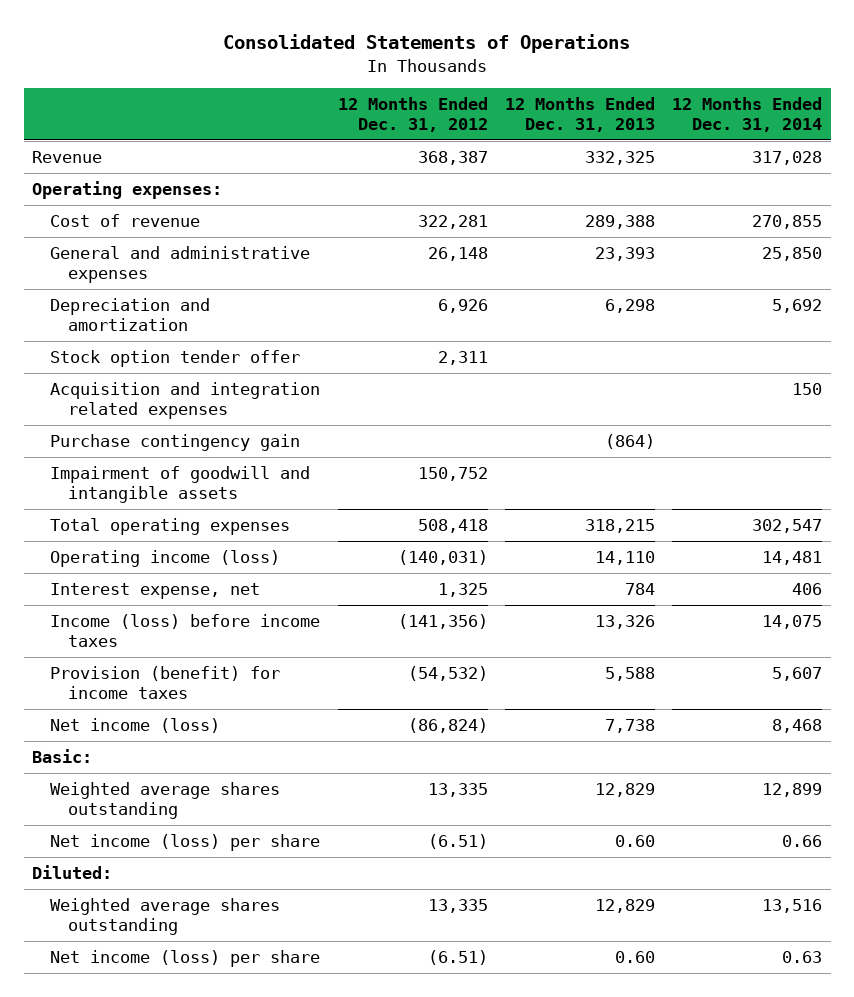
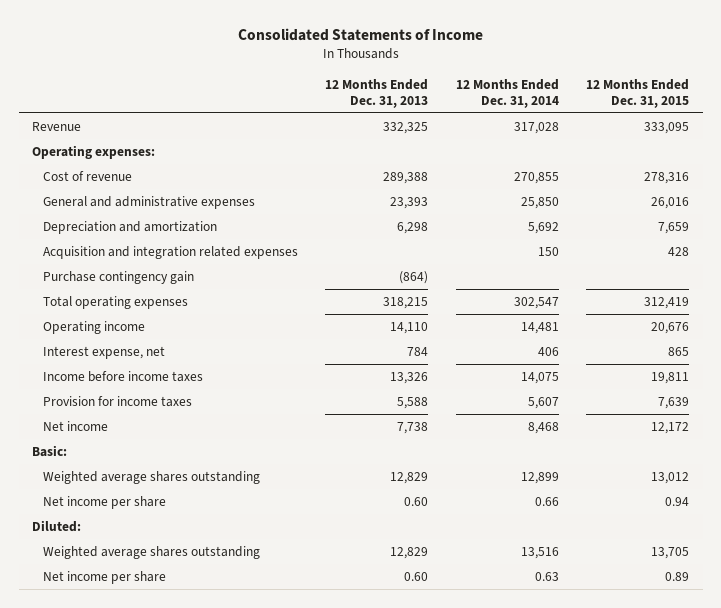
- Consolidated Statements of Operations
+ Consolidated Statements of Income
- | 12 Months Ended Dec. 31, 2012 | 12 Months Ended Dec. 31, 2013 | 12 Months Ended Dec. 31, 2014
+ | 12 Months Ended Dec. 31, 2013 | 12 Months Ended Dec. 31, 2014 | 12 Months Ended Dec. 31, 2015
- Stock option tender offer | 2,311 | |
- Impairment of goodwill and intangible assets | 150,752 | |
- Operating income (loss) | (140,031) | 14,110 | 14,481
+ Operating income | 14,110 | 14,481 | 20,676
- Income (loss) before income taxes | (141,356) | 13,326 | 14,075
- Provision (benefit) for income taxes | (54,532) | 5,588 | 5,607
- Net income (loss) | (86,824) | 7,738 | 8,468
+ Income before income taxes | 13,326 | 14,075 | 19,811
+ Provision for income taxes | 5,588 | 5,607 | 7,639
+ Net income | 7,738 | 8,468 | 12,172
- Net income (loss) per share | (6.51) | 0.60 | 0.66
+ Net income per share | 0.60 | 0.66 | 0.94
- Net income (loss) per share | (6.51) | 0.60 | 0.63
+ Net income per share | 0.60 | 0.63 | 0.89

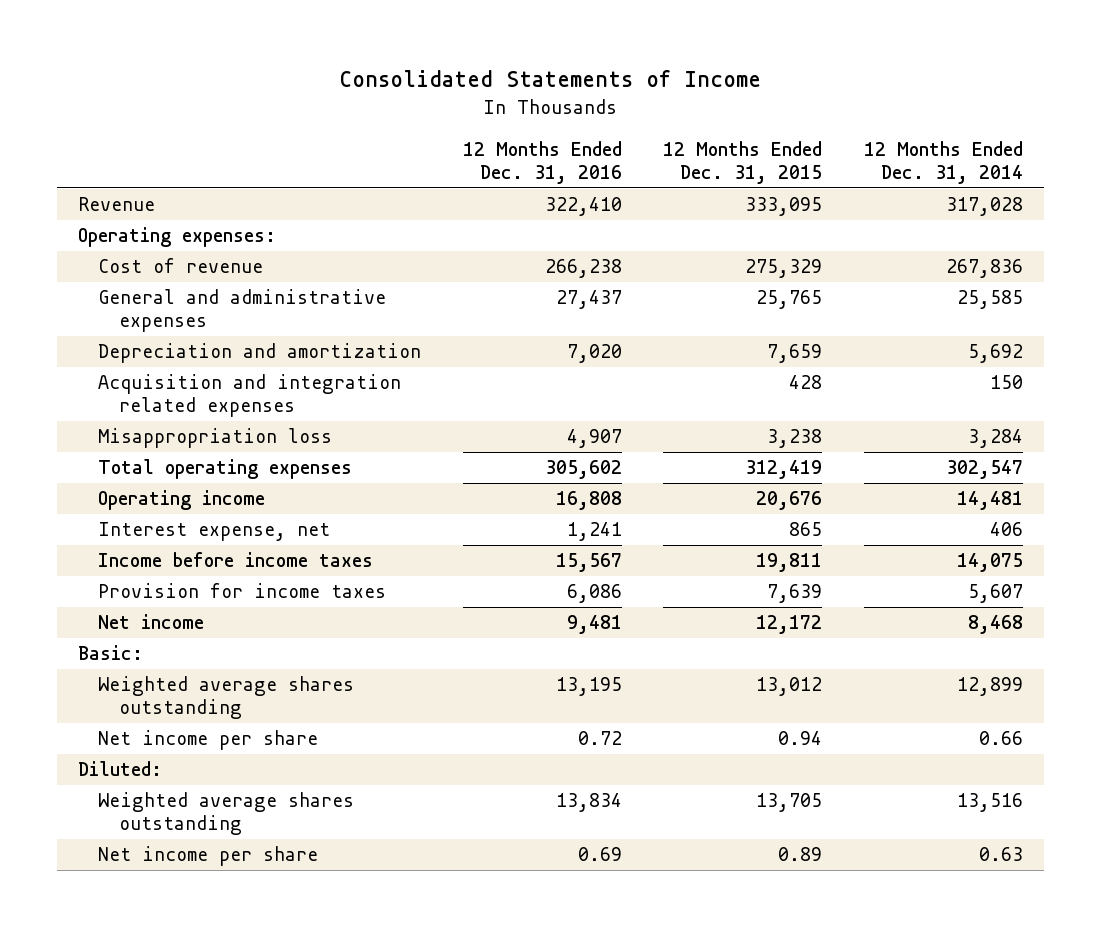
- | 12 Months Ended Dec. 31, 2013 | 12 Months Ended Dec. 31, 2014 | 12 Months Ended Dec. 31, 2015
+ | 12 Months Ended Dec. 31, 2016 | 12 Months Ended Dec. 31, 2015 | 12 Months Ended Dec. 31, 2014
- Cost of revenue | 289,388 | 270,855 | 278,316
- General and administrative expenses | 23,393 | 25,850 | 26,016
+ Cost of revenue | 266,238 | 275,329 | 267,836
+ General and administrative expenses | 27,437 | 25,765 | 25,585
- Purchase contingency gain | (864) | |
+ Misappropriation loss | 4,907 | 3,238 | 3,284

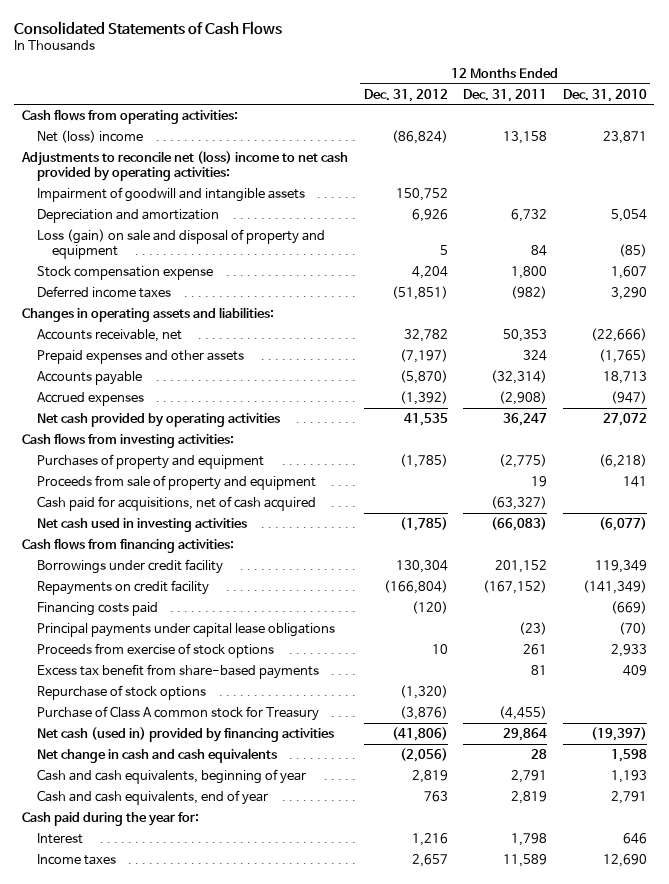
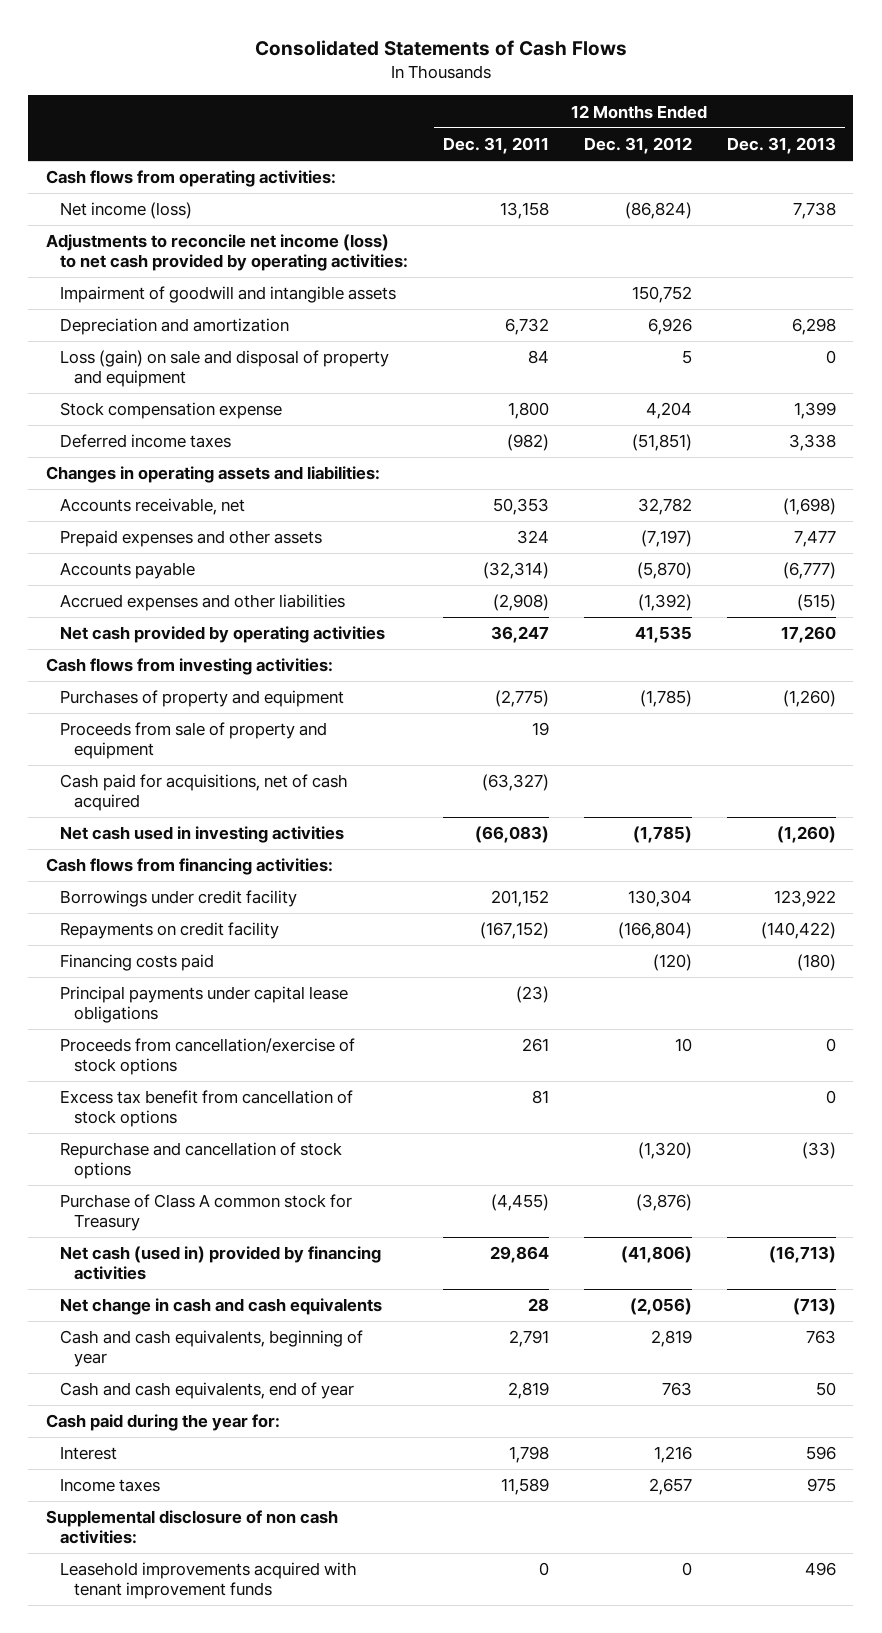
- | 12 Months Ended Dec. 31, 2012 | 12 Months Ended Dec. 31, 2011 | 12 Months Ended Dec. 31, 2010
+ | 12 Months Ended Dec. 31, 2011 | 12 Months Ended Dec. 31, 2012 | 12 Months Ended Dec. 31, 2013
- Net (loss) income | (86,824) | 13,158 | 23,871
- Adjustments to reconcile net (loss) income to net cash provided by operating activities:
+ Net income (loss) | 13,158 | (86,824) | 7,738
+ Adjustments to reconcile net income (loss) to net cash provided by operating activities:
- Accrued expenses | (1,392) | (2,908) | (947)
+ Accrued expenses and other liabilities | (2,908) | (1,392) | (515)
- Proceeds from exercise of stock options | 10 | 261 | 2,933
- Excess tax benefit from share-based payments | | 81 | 409
- Repurchase of stock options | (1,320) | |
+ Proceeds from cancellation/exercise of stock options | 261 | 10 | 0
+ Excess tax benefit from cancellation of stock options | 81 | | 0
+ Repurchase and cancellation of stock options | | (1,320) | (33)
+ Supplemental disclosure of non cash activities:
+ Leasehold improvements acquired with tenant improvement funds | 0 | 0 | 496

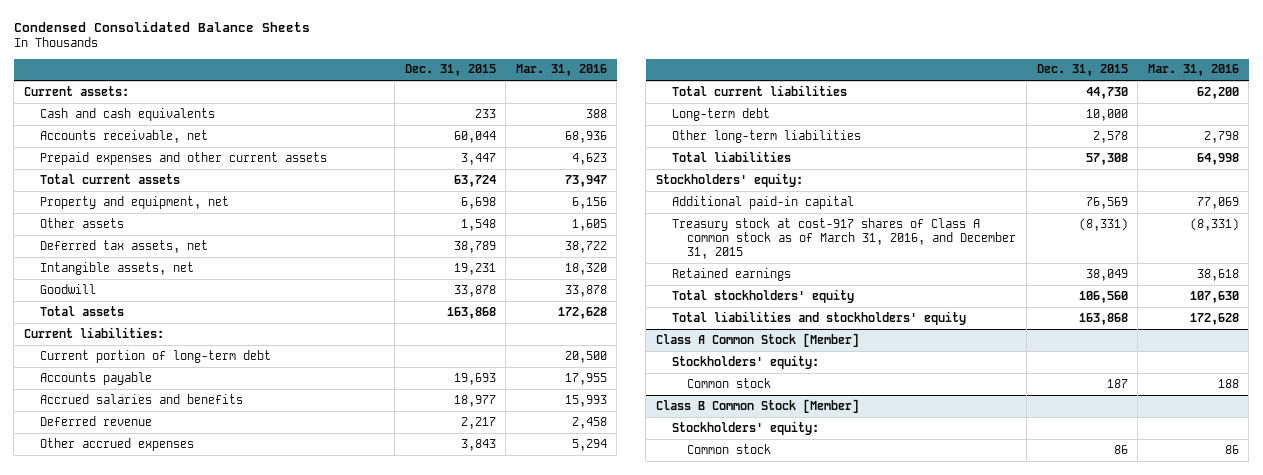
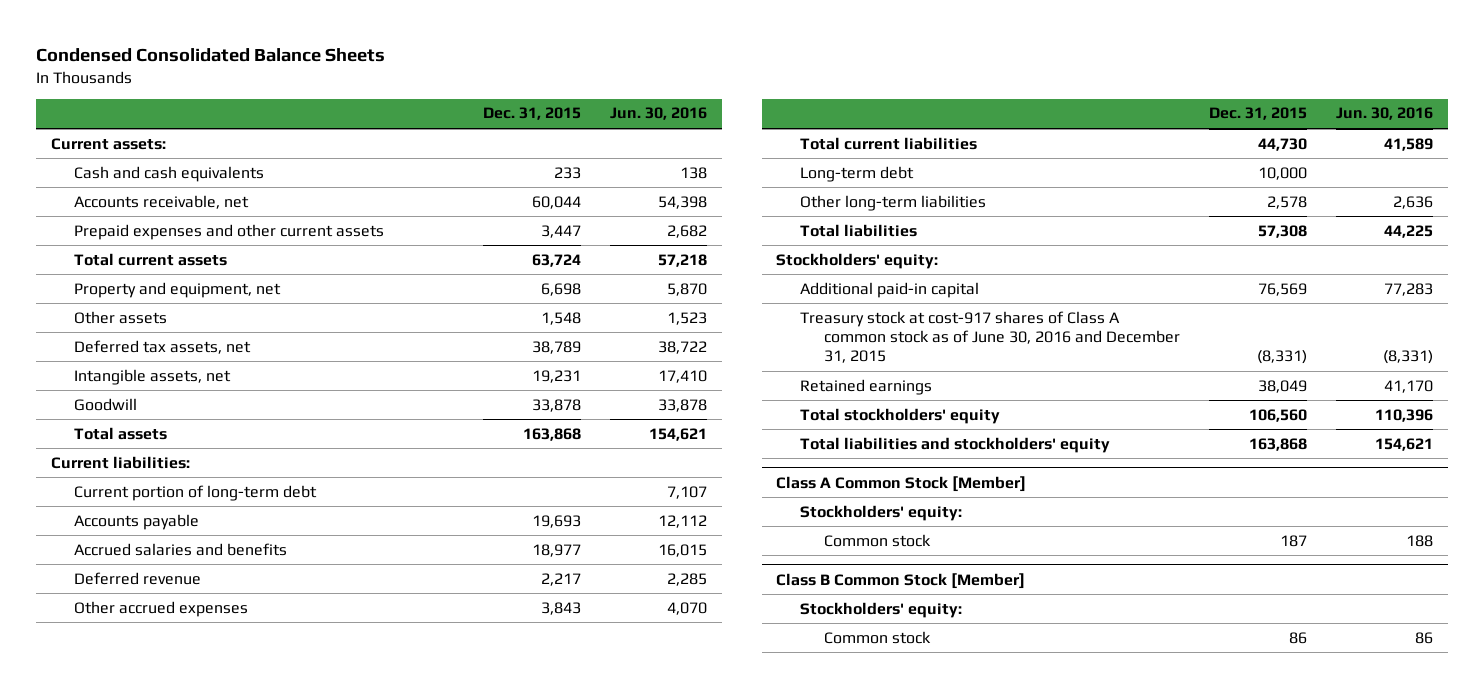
- | Dec. 31, 2015 | Mar. 31, 2016
+ | Dec. 31, 2015 | Jun. 30, 2016
- Treasury stock at cost-917 shares of Class A common stock as of March 31, 2016, and December 31, 2015 | (8,331) | (8,331)
+ Treasury stock at cost-917 shares of Class A common stock as of June 30, 2016 and December 31, 2015 | (8,331) | (8,331)

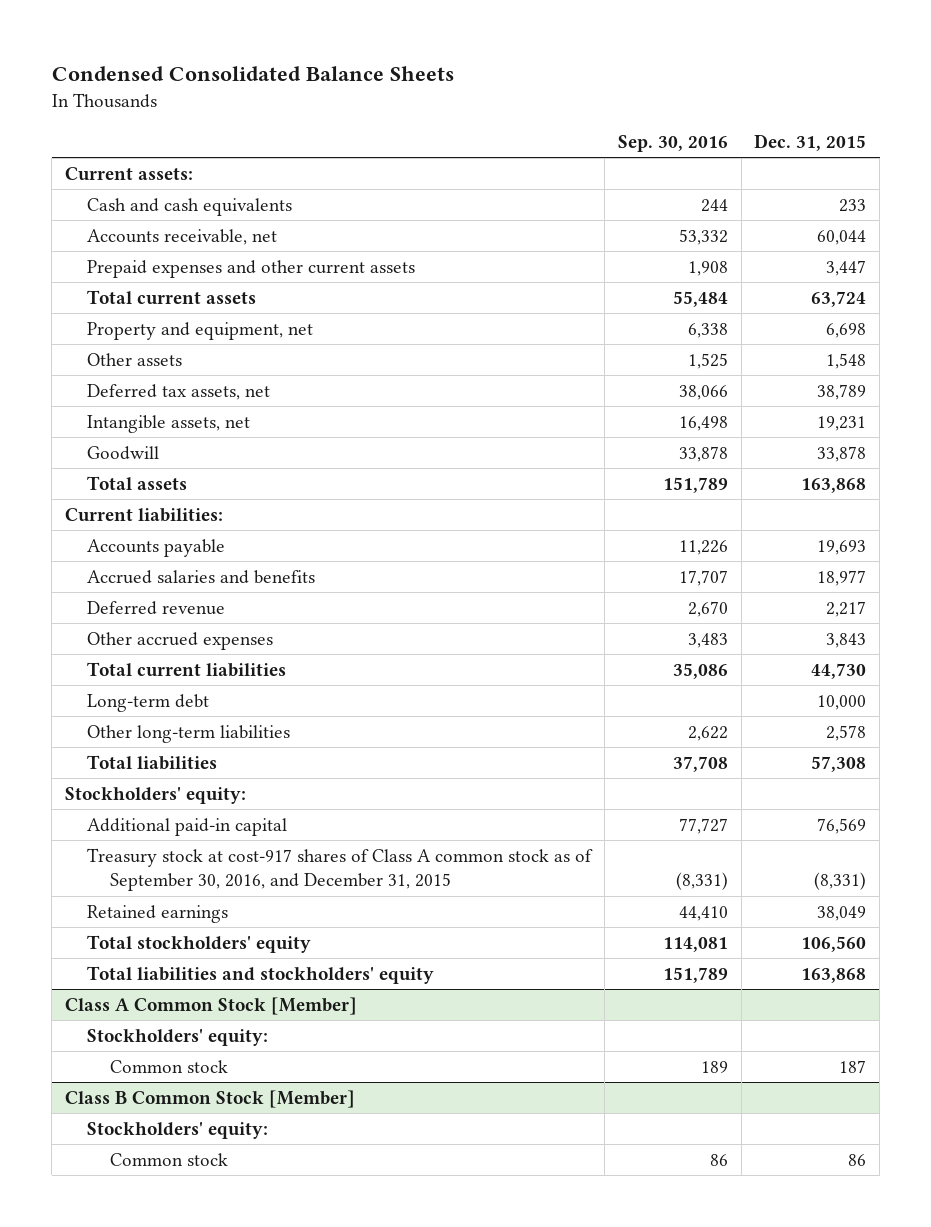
- | Dec. 31, 2015 | Jun. 30, 2016
+ | Sep. 30, 2016 | Dec. 31, 2015
- Current portion of long-term debt | | 7,107
- Treasury stock at cost-917 shares of Class A common stock as of June 30, 2016 and December 31, 2015 | (8,331) | (8,331)
+ Treasury stock at cost-917 shares of Class A common stock as of September 30, 2016, and December 31, 2015 | (8,331) | (8,331)

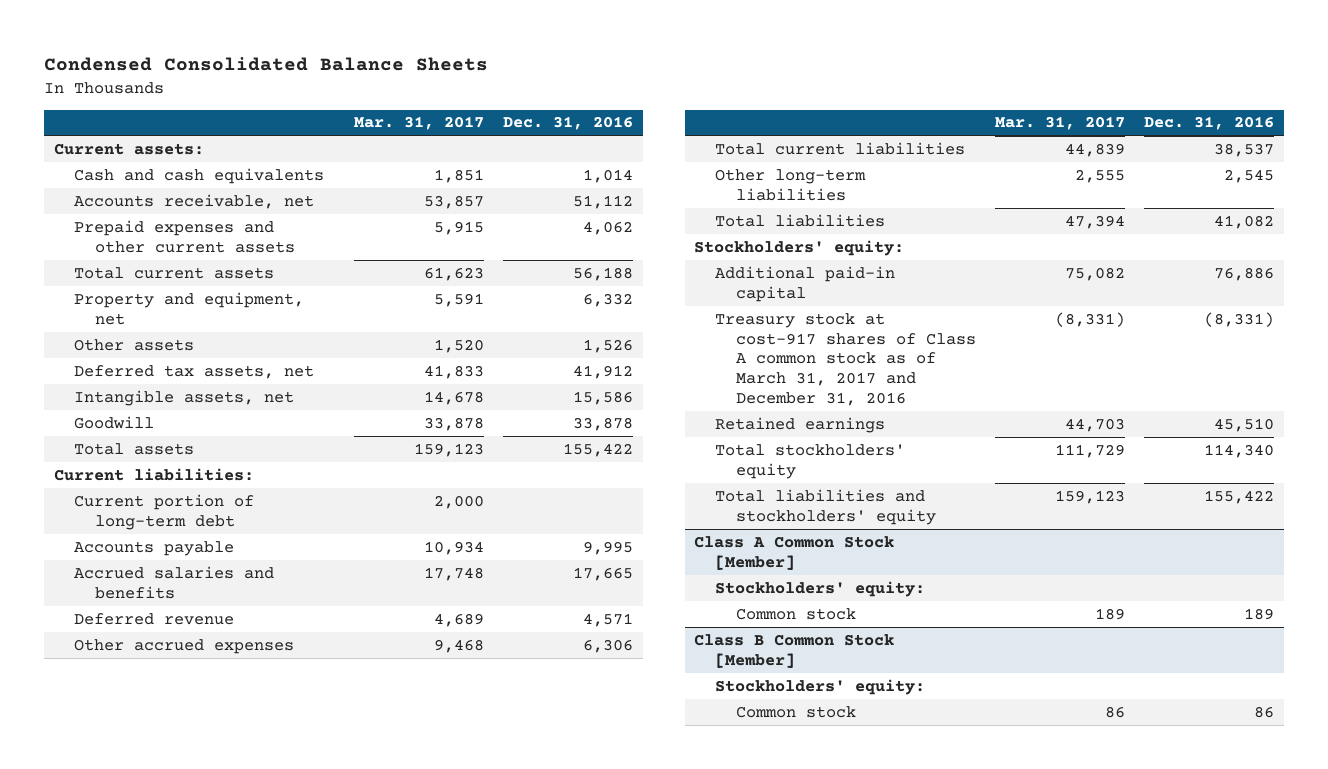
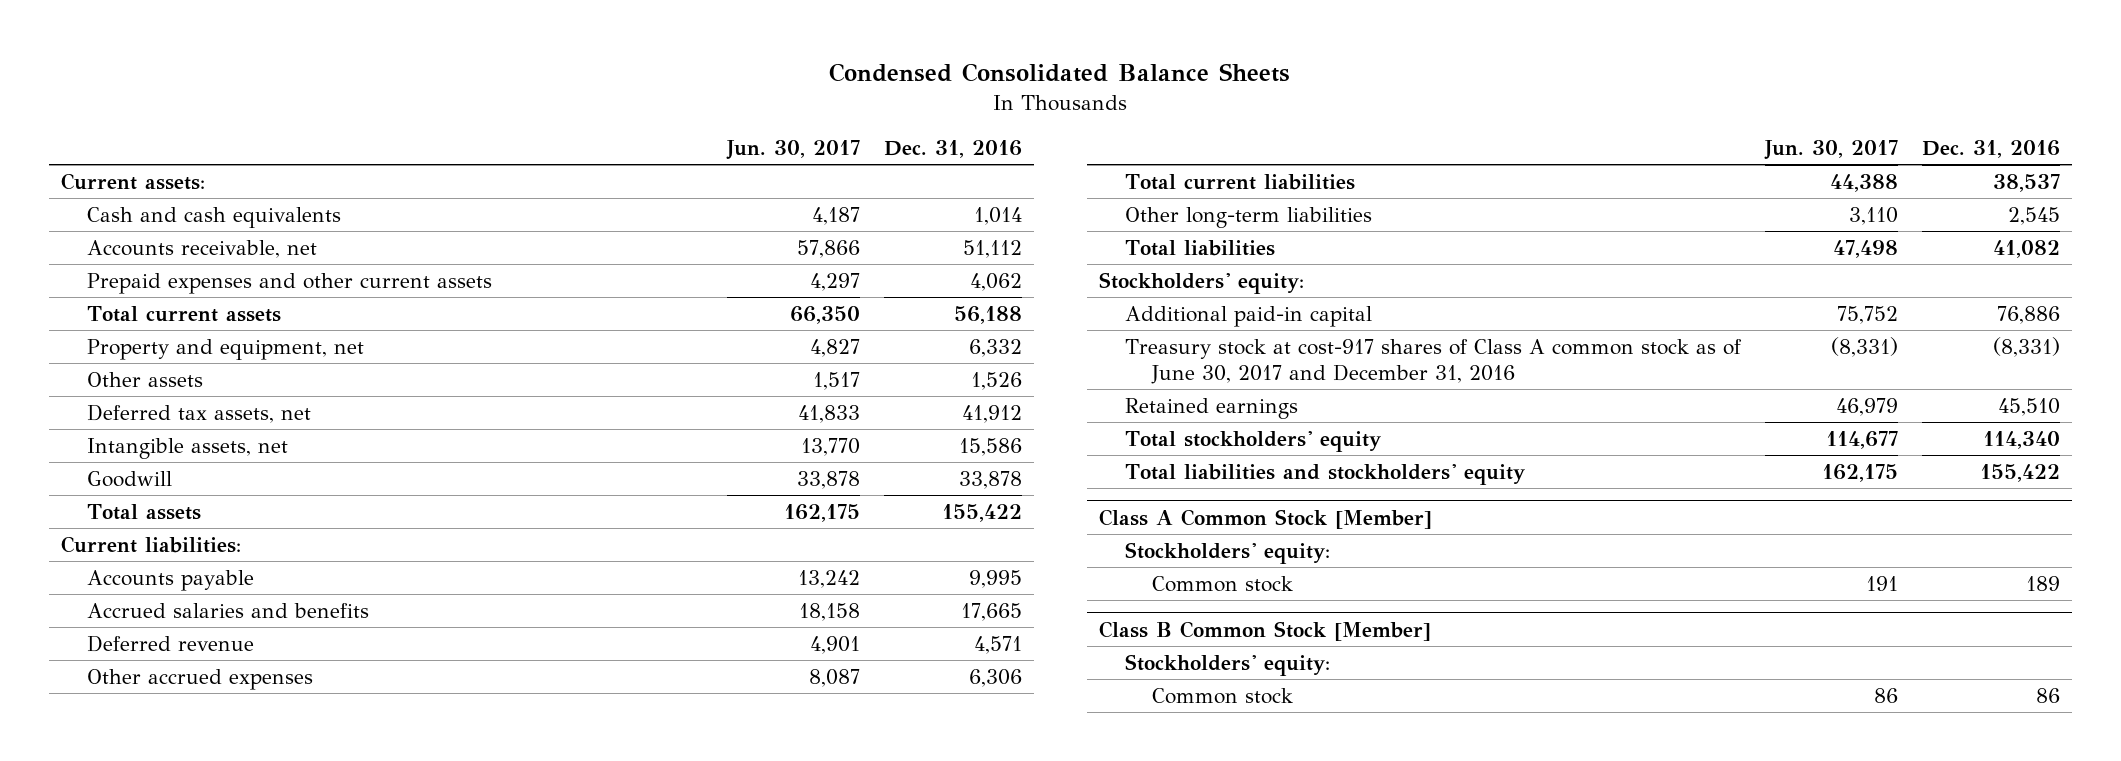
- | Mar. 31, 2017 | Dec. 31, 2016
+ | Jun. 30, 2017 | Dec. 31, 2016
- Current portion of long-term debt | 2,000 |
- Treasury stock at cost-917 shares of Class A common stock as of March 31, 2017 and December 31, 2016 | (8,331) | (8,331)
+ Treasury stock at cost-917 shares of Class A common stock as of June 30, 2017 and December 31, 2016 | (8,331) | (8,331)

